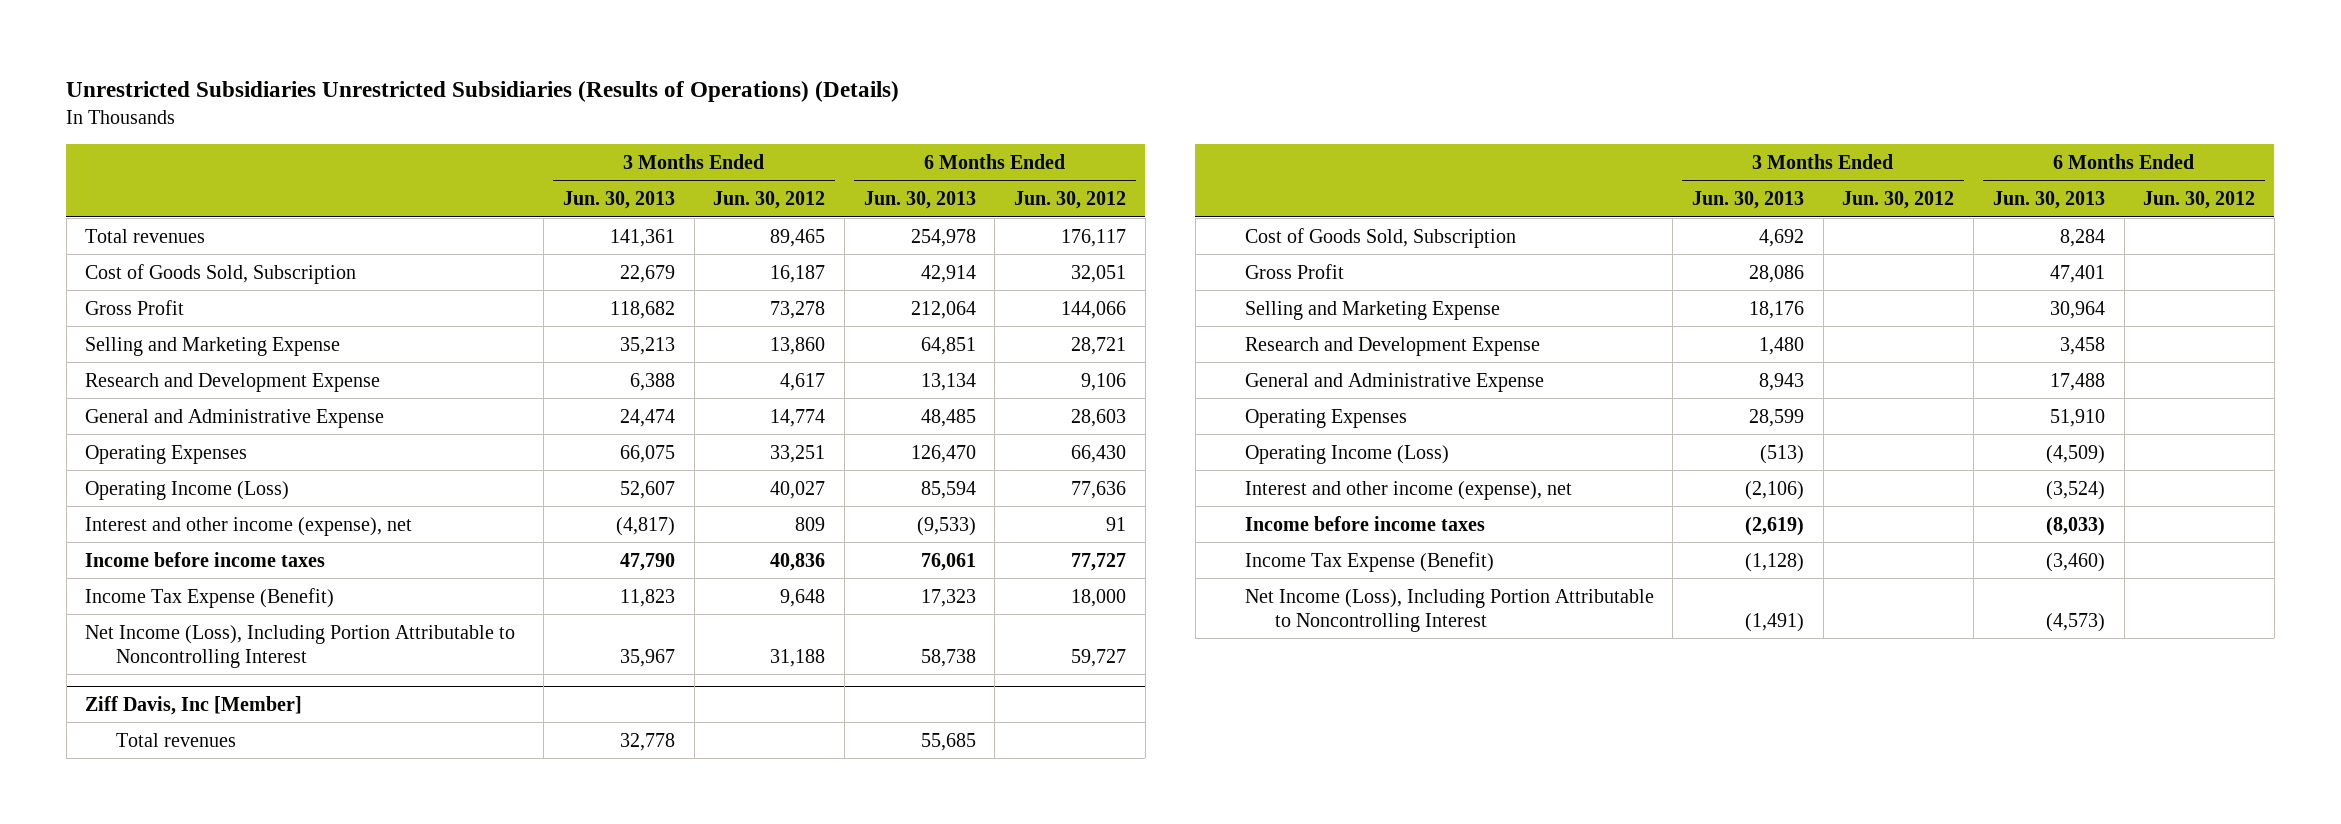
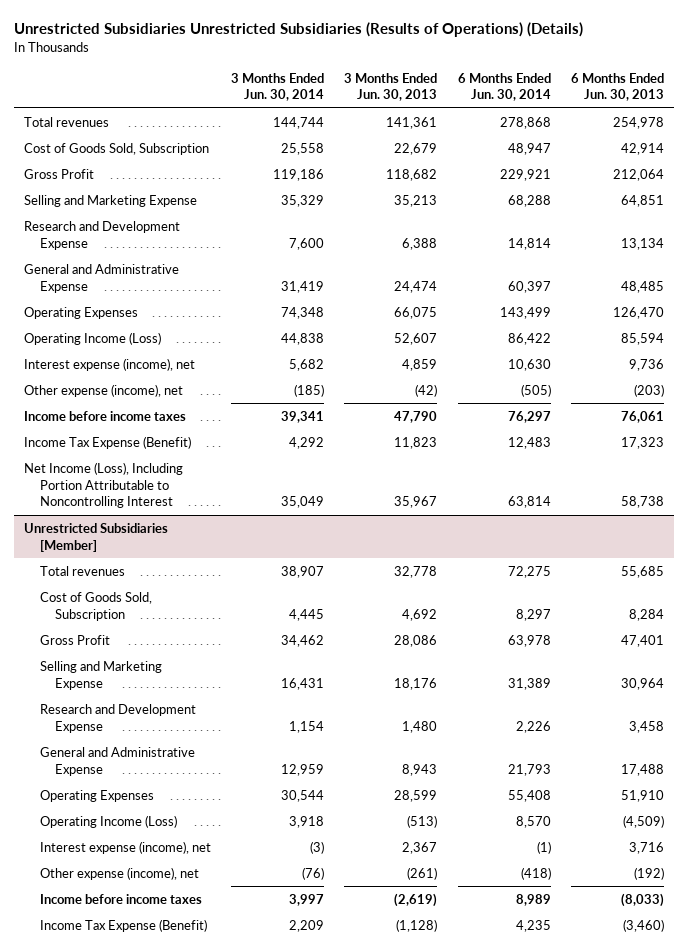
- | 3 Months Ended Jun. 30, 2013 | 3 Months Ended Jun. 30, 2012 | 6 Months Ended Jun. 30, 2013 | 6 Months Ended Jun. 30, 2012
+ | 3 Months Ended Jun. 30, 2014 | 3 Months Ended Jun. 30, 2013 | 6 Months Ended Jun. 30, 2014 | 6 Months Ended Jun. 30, 2013
- Interest and other income (expense), net | (4,817) | 809 | (9,533) | 91
+ Interest expense (income), net | 5,682 | 4,859 | 10,630 | 9,736
+ Other expense (income), net | (185) | (42) | (505) | (203)
- Ziff Davis, Inc [Member]
+ Unrestricted Subsidiaries [Member]
- Interest and other income (expense), net | (2,106) | | (3,524) |
+ Interest expense (income), net | (3) | 2,367 | (1) | 3,716
+ Other expense (income), net | (76) | (261) | (418) | (192)
- Net Income (Loss), Including Portion Attributable to Noncontrolling Interest | (1,491) | | (4,573) |

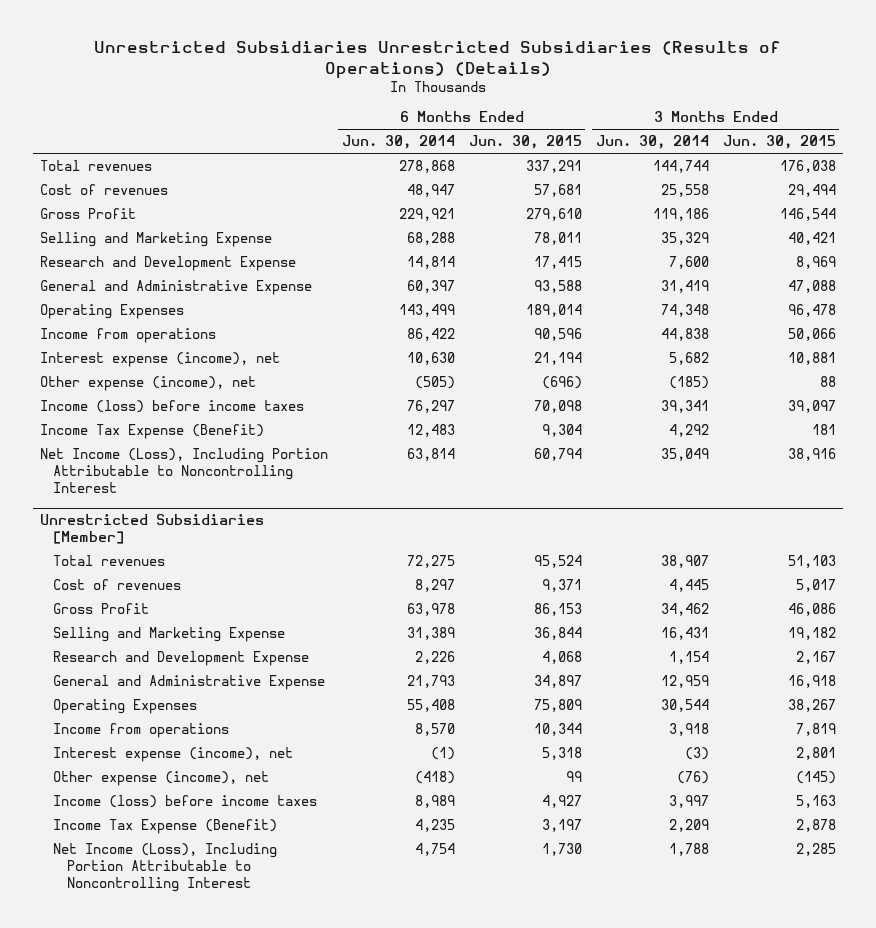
- | 3 Months Ended Jun. 30, 2014 | 3 Months Ended Jun. 30, 2013 | 6 Months Ended Jun. 30, 2014 | 6 Months Ended Jun. 30, 2013
+ | 6 Months Ended Jun. 30, 2014 | 6 Months Ended Jun. 30, 2015 | 3 Months Ended Jun. 30, 2014 | 3 Months Ended Jun. 30, 2015
- Cost of Goods Sold, Subscription | 25,558 | 22,679 | 48,947 | 42,914
+ Cost of revenues | 48,947 | 57,681 | 25,558 | 29,494
- Operating Income (Loss) | 44,838 | 52,607 | 86,422 | 85,594
+ Income from operations | 86,422 | 90,596 | 44,838 | 50,066
- Income before income taxes | 39,341 | 47,790 | 76,297 | 76,061
+ Income (loss) before income taxes | 76,297 | 70,098 | 39,341 | 39,097
@ Unrestricted Subsidiaries [Member]
- Cost of Goods Sold, Subscription | 4,445 | 4,692 | 8,297 | 8,284
+ Cost of revenues | 8,297 | 9,371 | 4,445 | 5,017
- Operating Income (Loss) | 3,918 | (513) | 8,570 | (4,509)
+ Income from operations | 8,570 | 10,344 | 3,918 | 7,819
- Income before income taxes | 3,997 | (2,619) | 8,989 | (8,033)
+ Income (loss) before income taxes | 8,989 | 4,927 | 3,997 | 5,163
+ Net Income (Loss), Including Portion Attributable to Noncontrolling Interest | 4,754 | 1,730 | 1,788 | 2,285

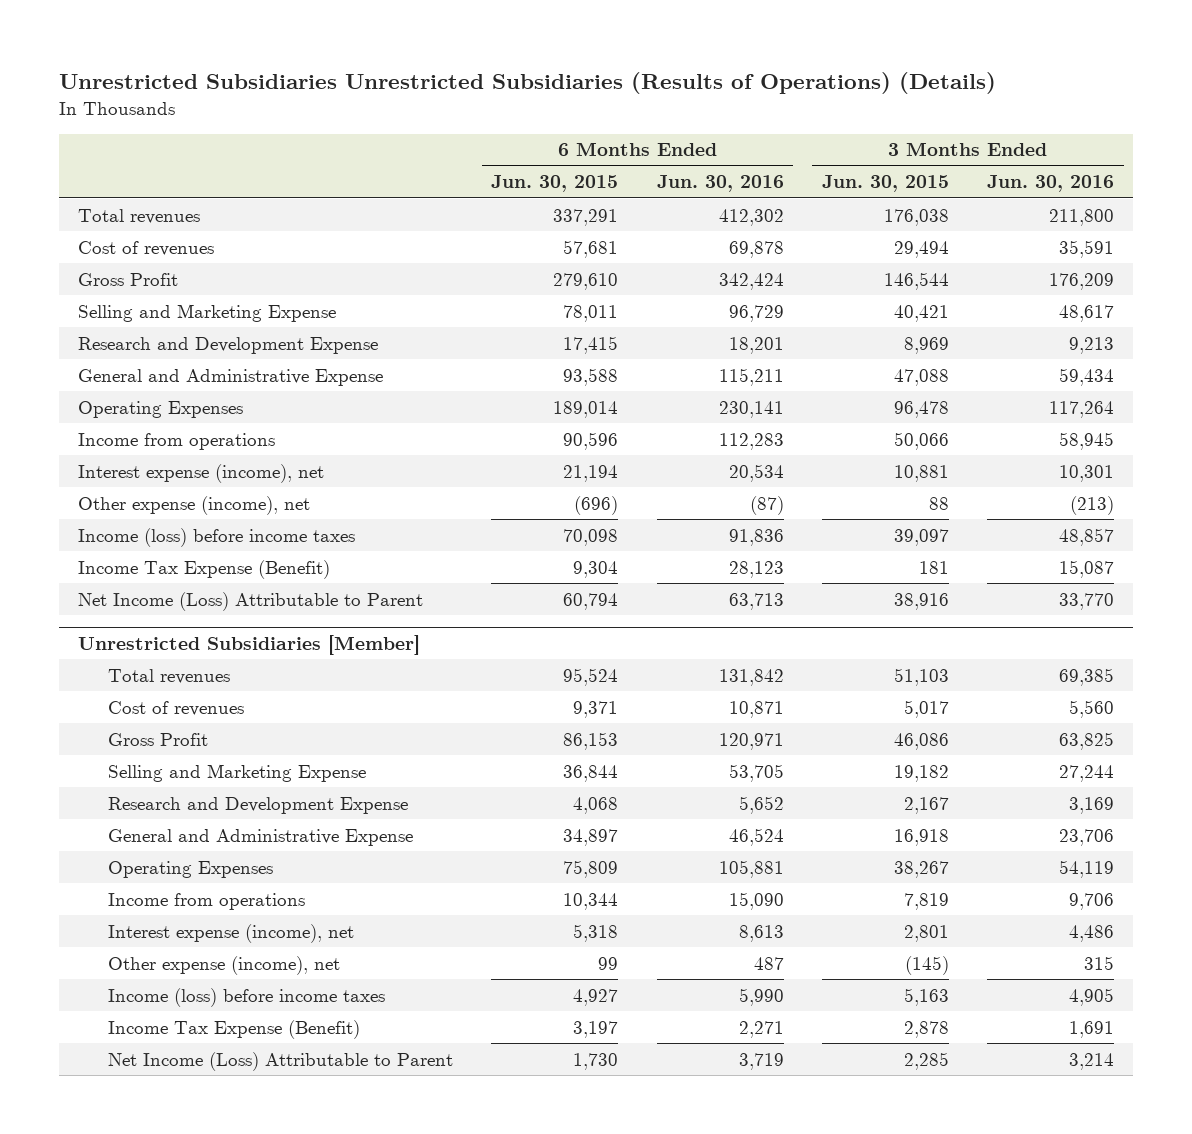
- | 6 Months Ended Jun. 30, 2014 | 6 Months Ended Jun. 30, 2015 | 3 Months Ended Jun. 30, 2014 | 3 Months Ended Jun. 30, 2015
+ | 6 Months Ended Jun. 30, 2015 | 6 Months Ended Jun. 30, 2016 | 3 Months Ended Jun. 30, 2015 | 3 Months Ended Jun. 30, 2016
- Net Income (Loss), Including Portion Attributable to Noncontrolling Interest | 63,814 | 60,794 | 35,049 | 38,916
+ Net Income (Loss) Attributable to Parent | 60,794 | 63,713 | 38,916 | 33,770
@ Unrestricted Subsidiaries [Member]
- Net Income (Loss), Including Portion Attributable to Noncontrolling Interest | 4,754 | 1,730 | 1,788 | 2,285
+ Net Income (Loss) Attributable to Parent | 1,730 | 3,719 | 2,285 | 3,214

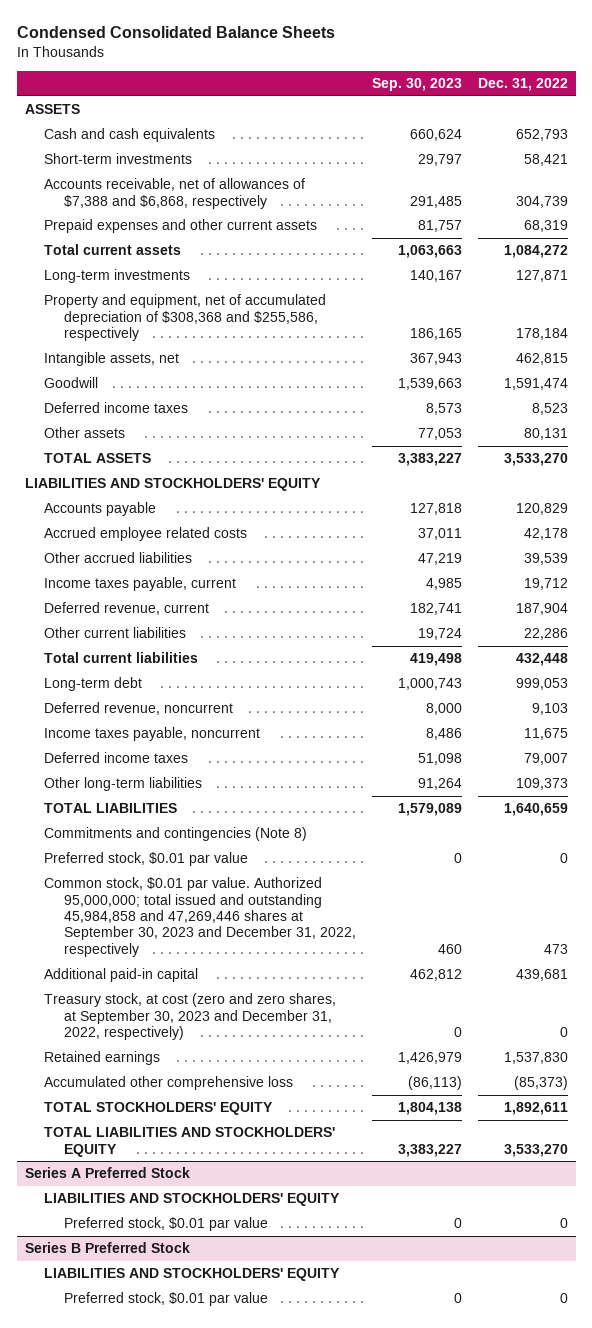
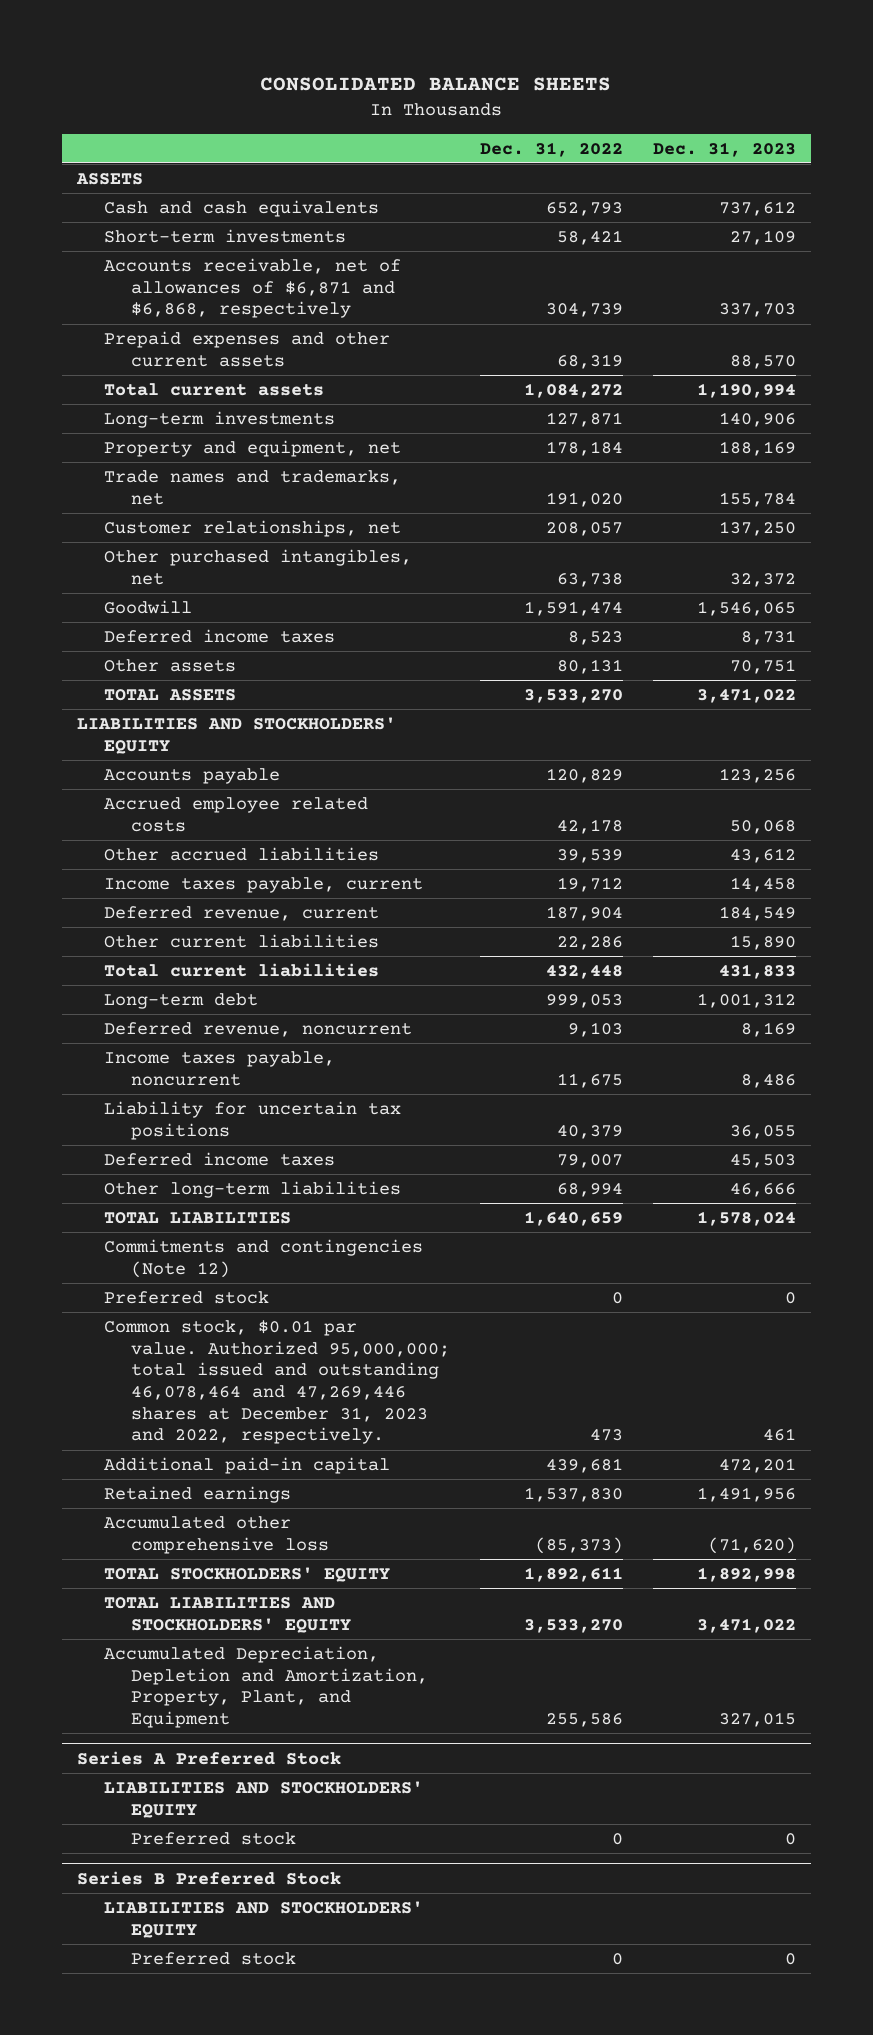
- Condensed Consolidated Balance Sheets
+ CONSOLIDATED BALANCE SHEETS
- | Sep. 30, 2023 | Dec. 31, 2022
+ | Dec. 31, 2022 | Dec. 31, 2023
- Accounts receivable, net of allowances of $7,388 and $6,868, respectively | 291,485 | 304,739
+ Accounts receivable, net of allowances of $6,871 and $6,868, respectively | 304,739 | 337,703
- Property and equipment, net of accumulated depreciation of $308,368 and $255,586, respectively | 186,165 | 178,184
- Intangible assets, net | 367,943 | 462,815
+ Property and equipment, net | 178,184 | 188,169
+ Trade names and trademarks, net | 191,020 | 155,784
+ Customer relationships, net | 208,057 | 137,250
+ Other purchased intangibles, net | 63,738 | 32,372
+ Liability for uncertain tax positions | 40,379 | 36,055
- Other long-term liabilities | 91,264 | 109,373
+ Other long-term liabilities | 68,994 | 46,666
- Commitments and contingencies (Note 8)
- Preferred stock, $0.01 par value | 0 | 0
- Common stock, $0.01 par value. Authorized 95,000,000; total issued and outstanding 45,984,858 and 47,269,446 shares at September 30, 2023 and December 31, 2022, respectively | 460 | 473
+ Commitments and contingencies (Note 12)
+ Preferred stock | 0 | 0
+ Common stock, $0.01 par value. Authorized 95,000,000; total issued and outstanding 46,078,464 and 47,269,446 shares at December 31, 2023 and 2022, respectively. | 473 | 461
- Treasury stock, at cost (zero and zero shares, at September 30, 2023 and December 31, 2022, respectively) | 0 | 0
+ Accumulated Depreciation, Depletion and Amortization, Property, Plant, and Equipment | 255,586 | 327,015
@ Series A Preferred Stock
- Preferred stock, $0.01 par value | 0 | 0
+ Preferred stock | 0 | 0
@ Series B Preferred Stock
- Preferred stock, $0.01 par value | 0 | 0
+ Preferred stock | 0 | 0

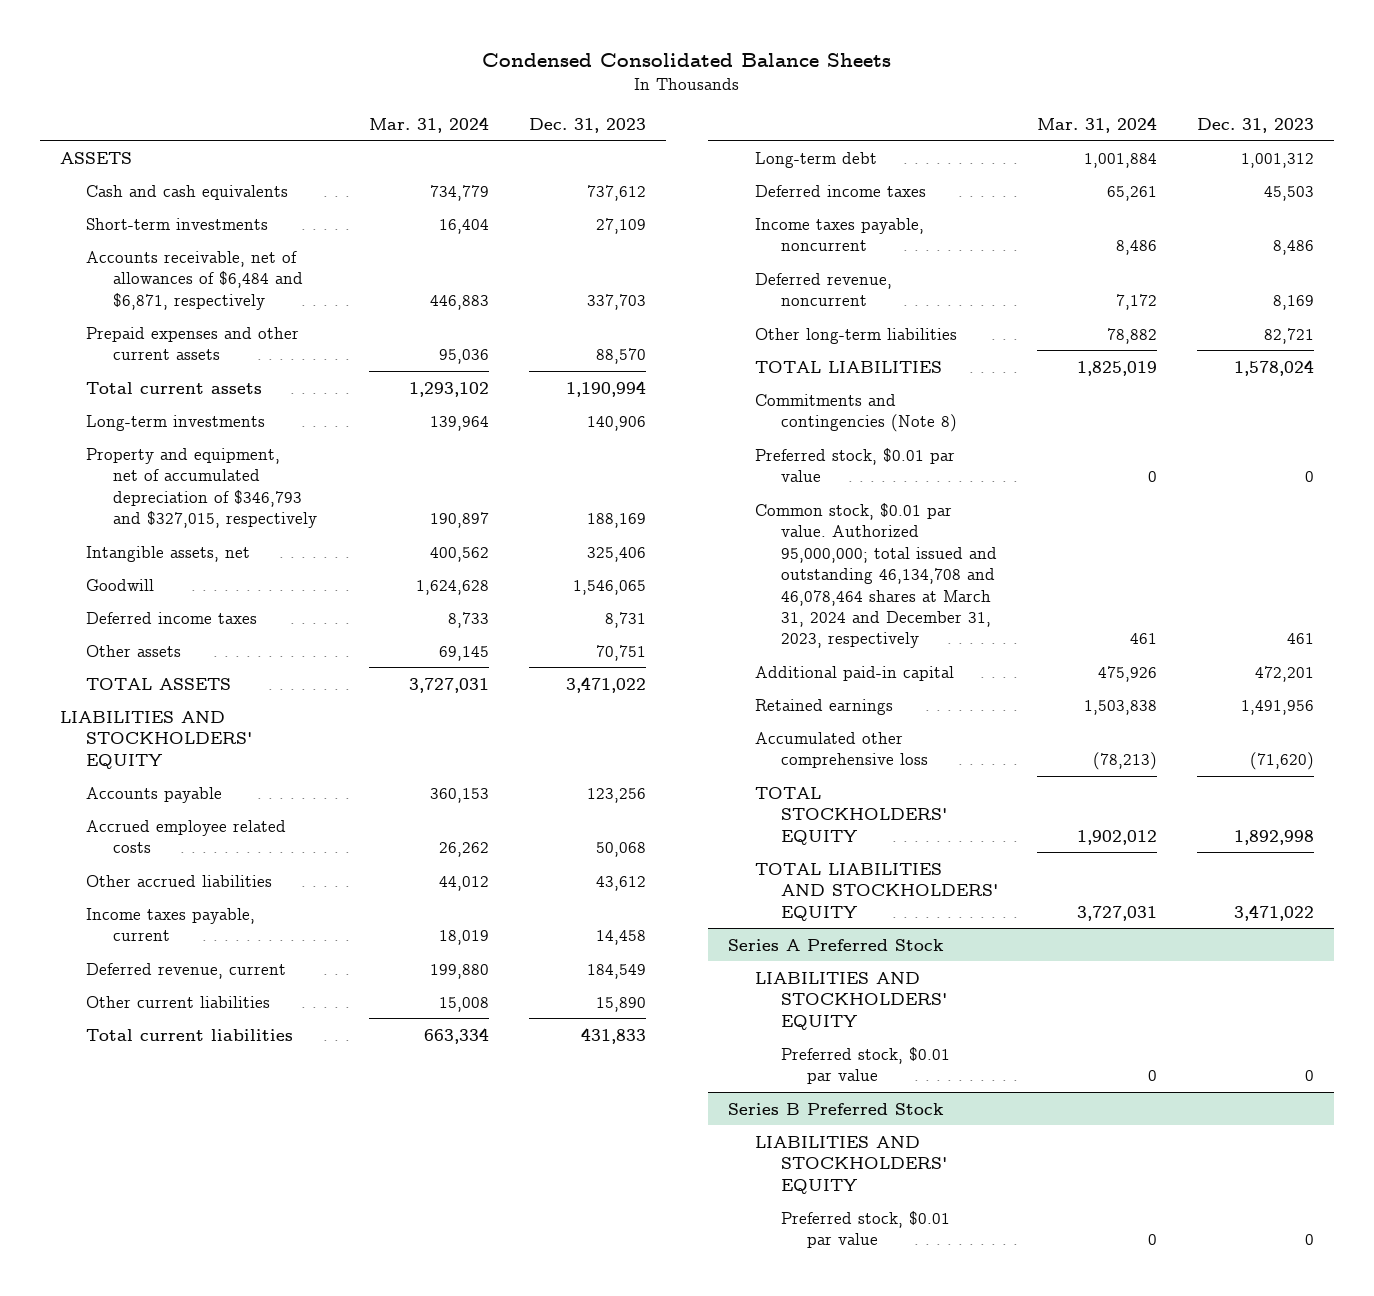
- CONSOLIDATED BALANCE SHEETS
+ Condensed Consolidated Balance Sheets
- | Dec. 31, 2022 | Dec. 31, 2023
+ | Mar. 31, 2024 | Dec. 31, 2023
- Accounts receivable, net of allowances of $6,871 and $6,868, respectively | 304,739 | 337,703
+ Accounts receivable, net of allowances of $6,484 and $6,871, respectively | 446,883 | 337,703
- Property and equipment, net | 178,184 | 188,169
- Trade names and trademarks, net | 191,020 | 155,784
- Customer relationships, net | 208,057 | 137,250
- Other purchased intangibles, net | 63,738 | 32,372
+ Property and equipment, net of accumulated depreciation of $346,793 and $327,015, respectively | 190,897 | 188,169
+ Intangible assets, net | 400,562 | 325,406
- Liability for uncertain tax positions | 40,379 | 36,055
- Other long-term liabilities | 68,994 | 46,666
moved down: Income taxes payable, noncurrent | 8,486 | 8,486
moved down: Deferred revenue, noncurrent | 7,172 | 8,169
+ Other long-term liabilities | 78,882 | 82,721
- Commitments and contingencies (Note 12)
- Preferred stock | 0 | 0
- Common stock, $0.01 par value. Authorized 95,000,000; total issued and outstanding 46,078,464 and 47,269,446 shares at December 31, 2023 and 2022, respectively. | 473 | 461
+ Commitments and contingencies (Note 8)
+ Preferred stock, $0.01 par value | 0 | 0
+ Common stock, $0.01 par value. Authorized 95,000,000; total issued and outstanding 46,134,708 and 46,078,464 shares at March 31, 2024 and December 31, 2023, respectively | 461 | 461
- Accumulated Depreciation, Depletion and Amortization, Property, Plant, and Equipment | 255,586 | 327,015
@ Series A Preferred Stock
- Preferred stock | 0 | 0
+ Preferred stock, $0.01 par value | 0 | 0
@ Series B Preferred Stock
- Preferred stock | 0 | 0
+ Preferred stock, $0.01 par value | 0 | 0

